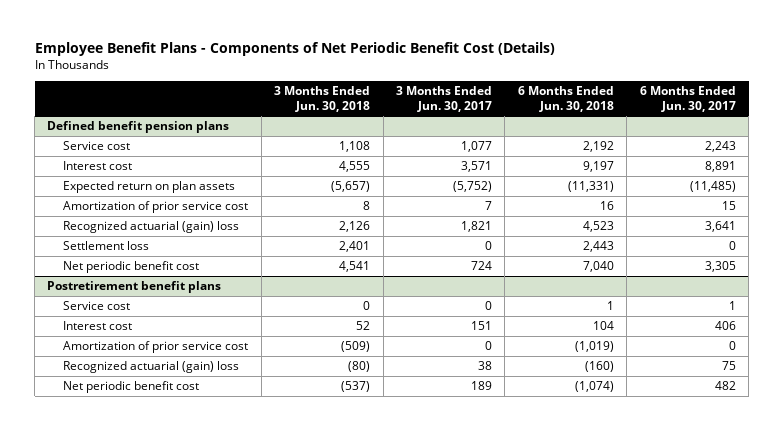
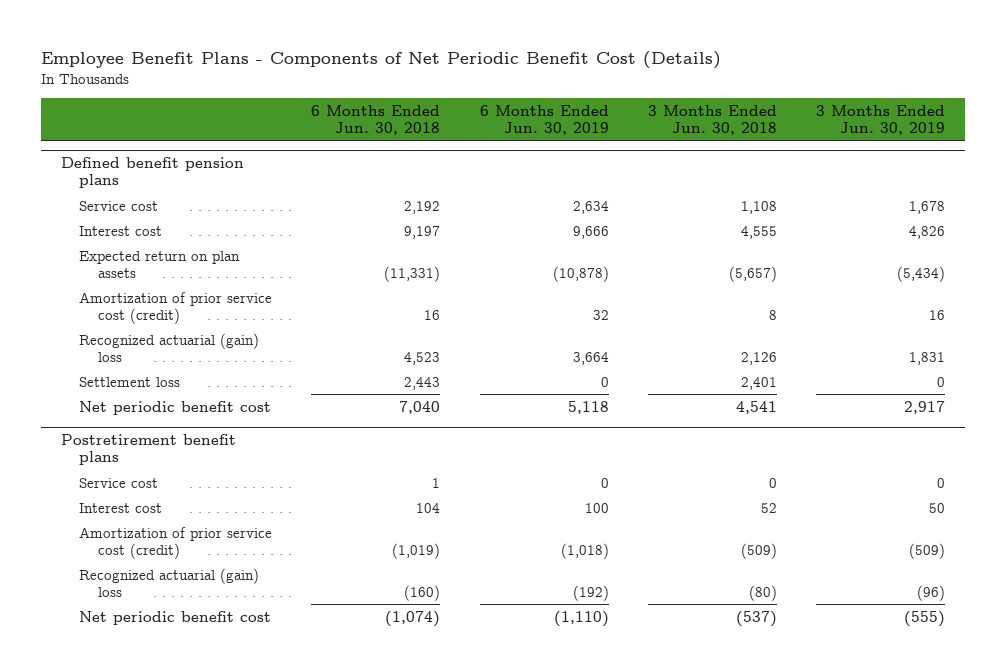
- | 3 Months Ended Jun. 30, 2018 | 3 Months Ended Jun. 30, 2017 | 6 Months Ended Jun. 30, 2018 | 6 Months Ended Jun. 30, 2017
+ | 6 Months Ended Jun. 30, 2018 | 6 Months Ended Jun. 30, 2019 | 3 Months Ended Jun. 30, 2018 | 3 Months Ended Jun. 30, 2019
@ Defined benefit pension plans
- Amortization of prior service cost | 8 | 7 | 16 | 15
+ Amortization of prior service cost (credit) | 16 | 32 | 8 | 16
@ Postretirement benefit plans
- Amortization of prior service cost | (509) | 0 | (1,019) | 0
+ Amortization of prior service cost (credit) | (1,019) | (1,018) | (509) | (509)

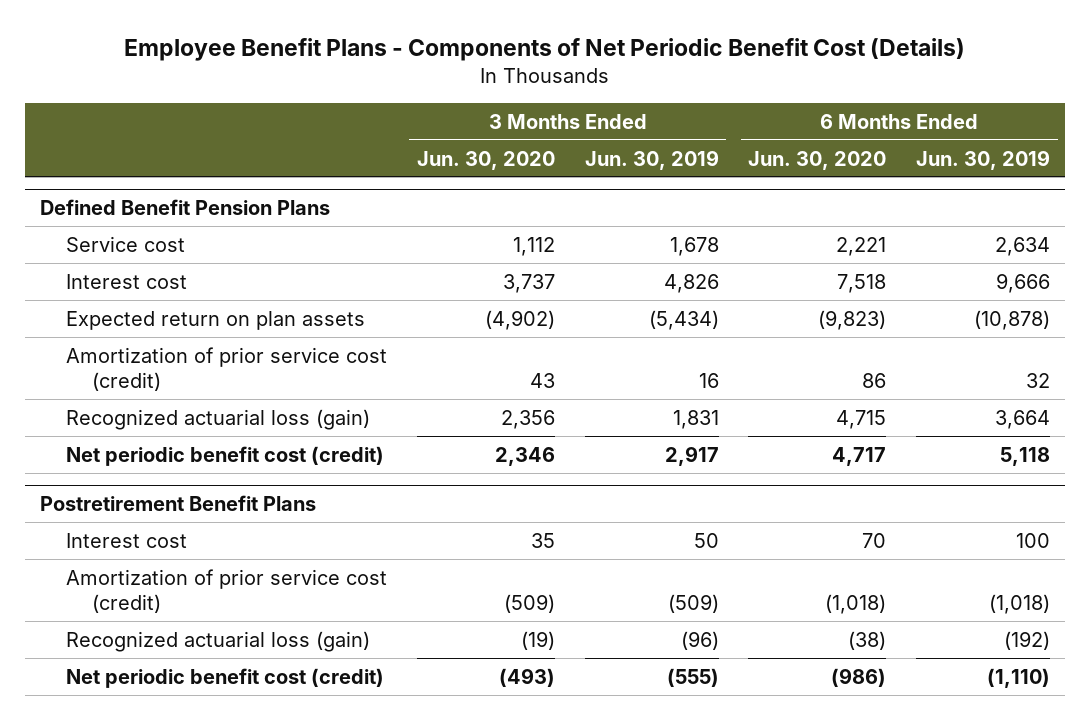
- | 6 Months Ended Jun. 30, 2018 | 6 Months Ended Jun. 30, 2019 | 3 Months Ended Jun. 30, 2018 | 3 Months Ended Jun. 30, 2019
+ | 3 Months Ended Jun. 30, 2020 | 3 Months Ended Jun. 30, 2019 | 6 Months Ended Jun. 30, 2020 | 6 Months Ended Jun. 30, 2019
- Defined benefit pension plans
+ Defined Benefit Pension Plans
- Recognized actuarial (gain) loss | 4,523 | 3,664 | 2,126 | 1,831
- Settlement loss | 2,443 | 0 | 2,401 | 0
- Net periodic benefit cost | 7,040 | 5,118 | 4,541 | 2,917
- Postretirement benefit plans
- Service cost | 1 | 0 | 0 | 0
+ Recognized actuarial loss (gain) | 2,356 | 1,831 | 4,715 | 3,664
+ Net periodic benefit cost (credit) | 2,346 | 2,917 | 4,717 | 5,118
+ Postretirement Benefit Plans
- Recognized actuarial (gain) loss | (160) | (192) | (80) | (96)
- Net periodic benefit cost | (1,074) | (1,110) | (537) | (555)
+ Recognized actuarial loss (gain) | (19) | (96) | (38) | (192)
+ Net periodic benefit cost (credit) | (493) | (555) | (986) | (1,110)

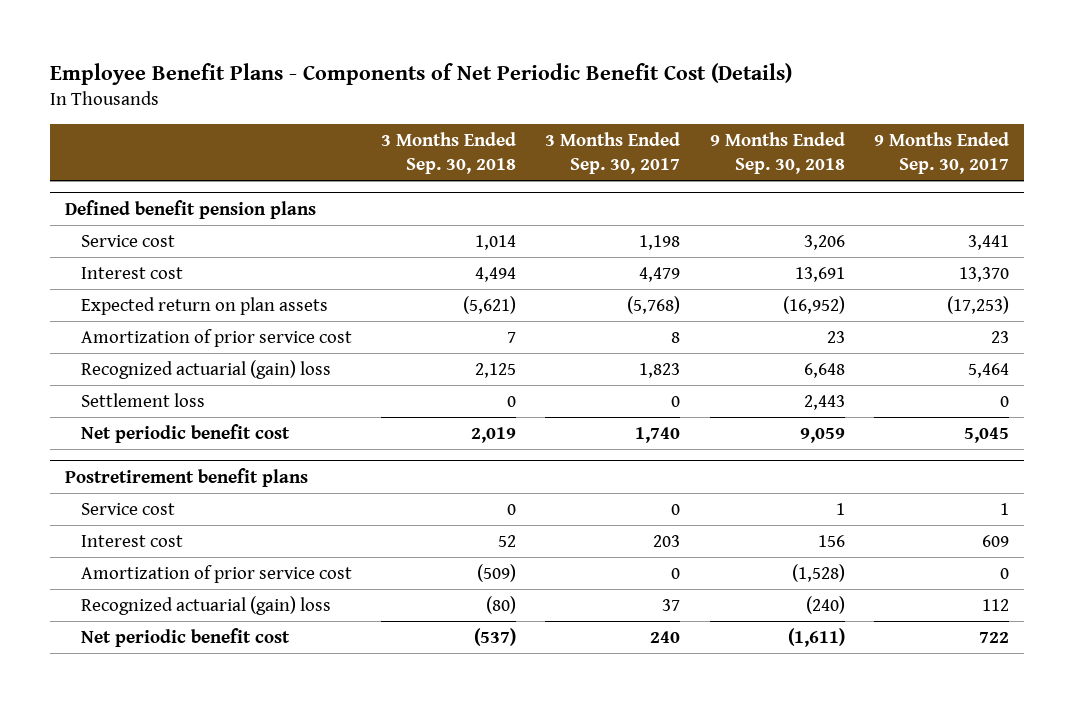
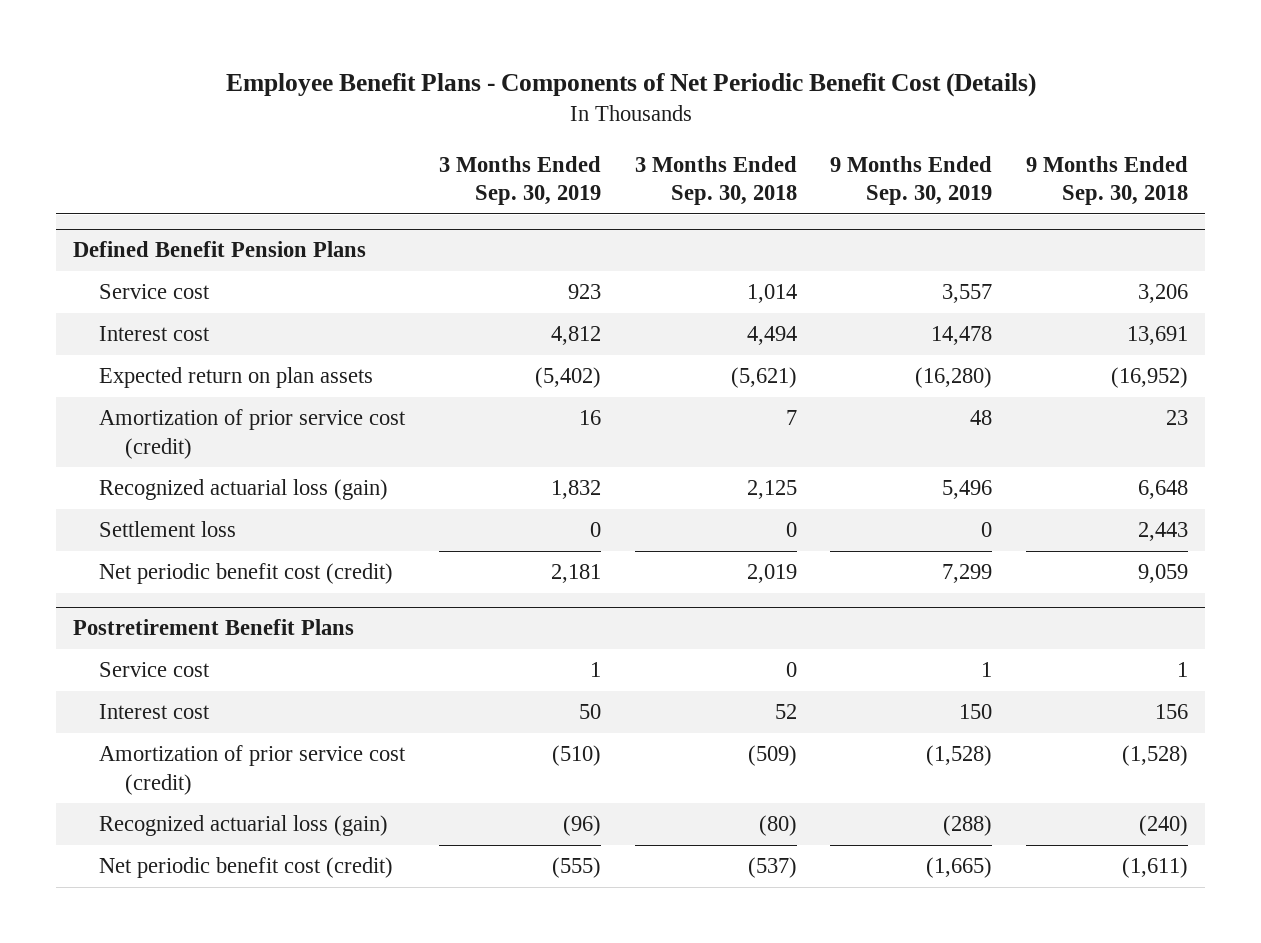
- | 3 Months Ended Sep. 30, 2018 | 3 Months Ended Sep. 30, 2017 | 9 Months Ended Sep. 30, 2018 | 9 Months Ended Sep. 30, 2017
+ | 3 Months Ended Sep. 30, 2019 | 3 Months Ended Sep. 30, 2018 | 9 Months Ended Sep. 30, 2019 | 9 Months Ended Sep. 30, 2018
- Defined benefit pension plans
+ Defined Benefit Pension Plans
- Amortization of prior service cost | 7 | 8 | 23 | 23
- Recognized actuarial (gain) loss | 2,125 | 1,823 | 6,648 | 5,464
+ Amortization of prior service cost (credit) | 16 | 7 | 48 | 23
+ Recognized actuarial loss (gain) | 1,832 | 2,125 | 5,496 | 6,648
- Net periodic benefit cost | 2,019 | 1,740 | 9,059 | 5,045
- Postretirement benefit plans
+ Net periodic benefit cost (credit) | 2,181 | 2,019 | 7,299 | 9,059
+ Postretirement Benefit Plans
- Amortization of prior service cost | (509) | 0 | (1,528) | 0
- Recognized actuarial (gain) loss | (80) | 37 | (240) | 112
- Net periodic benefit cost | (537) | 240 | (1,611) | 722
+ Amortization of prior service cost (credit) | (510) | (509) | (1,528) | (1,528)
+ Recognized actuarial loss (gain) | (96) | (80) | (288) | (240)
+ Net periodic benefit cost (credit) | (555) | (537) | (1,665) | (1,611)

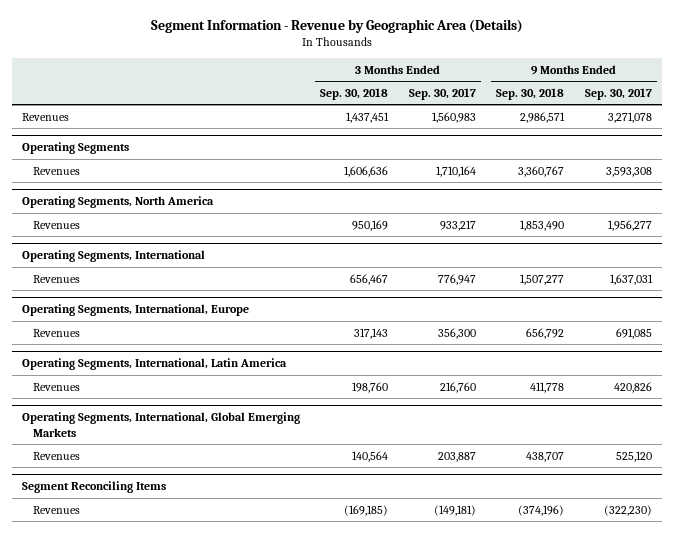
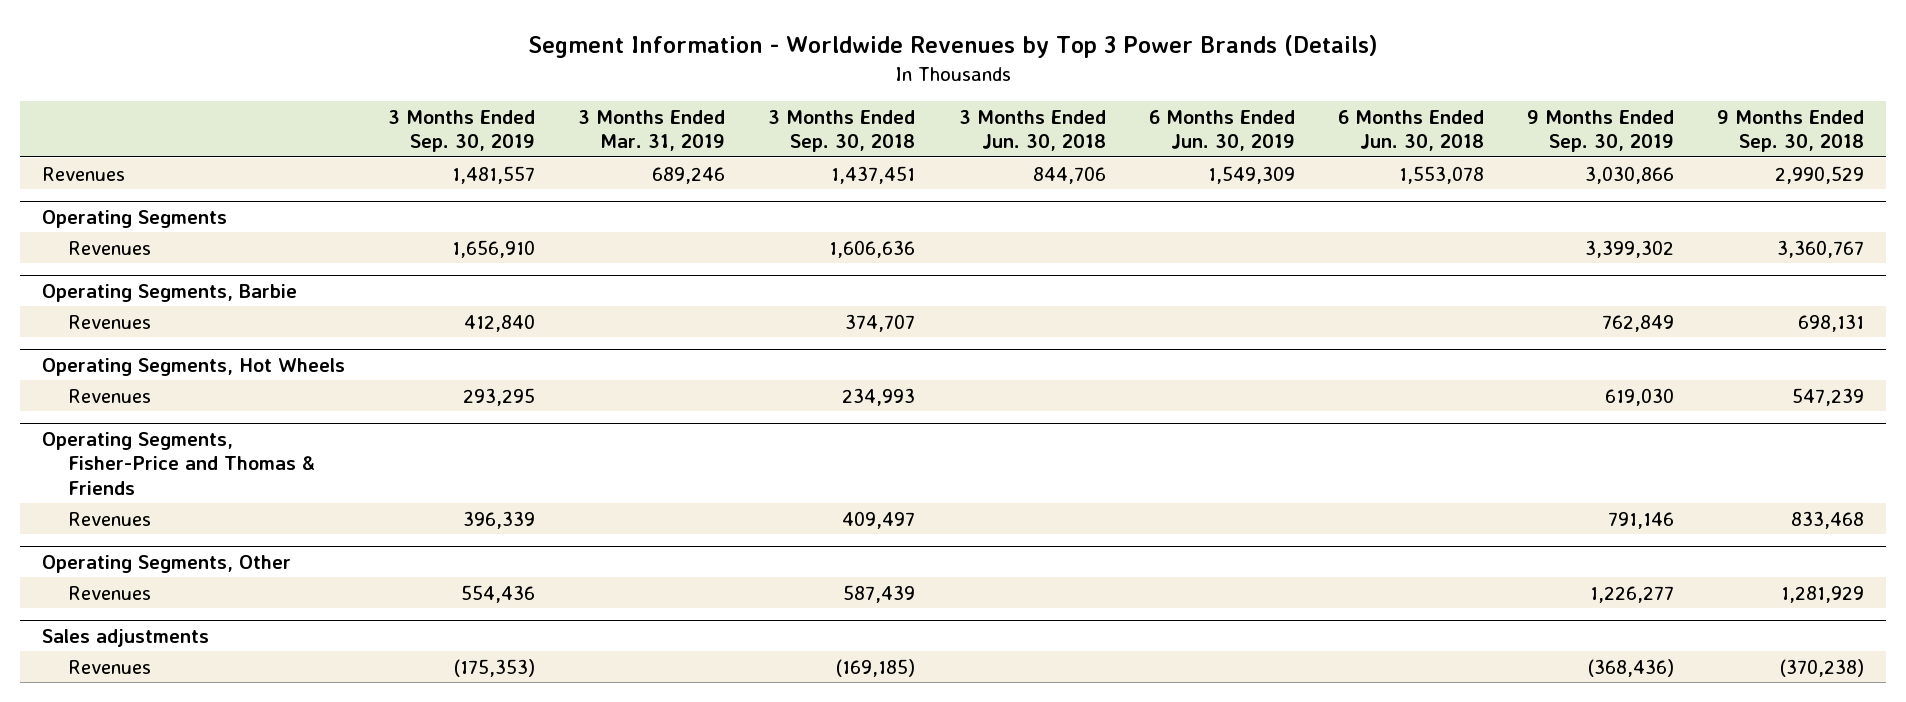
- Segment Information - Revenue by Geographic Area (Details)
+ Segment Information - Worldwide Revenues by Top 3 Power Brands (Details)
- | 3 Months Ended Sep. 30, 2018 | 3 Months Ended Sep. 30, 2017 | 9 Months Ended Sep. 30, 2018 | 9 Months Ended Sep. 30, 2017
+ | 3 Months Ended Sep. 30, 2019 | 3 Months Ended Mar. 31, 2019 | 3 Months Ended Sep. 30, 2018 | 3 Months Ended Jun. 30, 2018 | 6 Months Ended Jun. 30, 2019 | 6 Months Ended Jun. 30, 2018 | 9 Months Ended Sep. 30, 2019 | 9 Months Ended Sep. 30, 2018
- Revenues | 1,437,451 | 1,560,983 | 2,986,571 | 3,271,078
+ Revenues | 1,481,557 | 689,246 | 1,437,451 | 844,706 | 1,549,309 | 1,553,078 | 3,030,866 | 2,990,529
- Operating Segments, North America
- Revenues | 950,169 | 933,217 | 1,853,490 | 1,956,277
- Operating Segments, International
- Revenues | 656,467 | 776,947 | 1,507,277 | 1,637,031
- Operating Segments, International, Europe
- Revenues | 317,143 | 356,300 | 656,792 | 691,085
- Operating Segments, International, Latin America
- Revenues | 198,760 | 216,760 | 411,778 | 420,826
- Operating Segments, International, Global Emerging Markets
- Revenues | 140,564 | 203,887 | 438,707 | 525,120
- Segment Reconciling Items
- Revenues | (169,185) | (149,181) | (374,196) | (322,230)
+ Operating Segments, Barbie
+ Revenues | 412,840 | | 374,707 | | | | 762,849 | 698,131
+ Operating Segments, Hot Wheels
+ Revenues | 293,295 | | 234,993 | | | | 619,030 | 547,239
+ Operating Segments, Fisher-Price and Thomas & Friends
+ Revenues | 396,339 | | 409,497 | | | | 791,146 | 833,468
+ Operating Segments, Other
+ Revenues | 554,436 | | 587,439 | | | | 1,226,277 | 1,281,929
+ Sales adjustments
+ Revenues | (175,353) | | (169,185) | | | | (368,436) | (370,238)

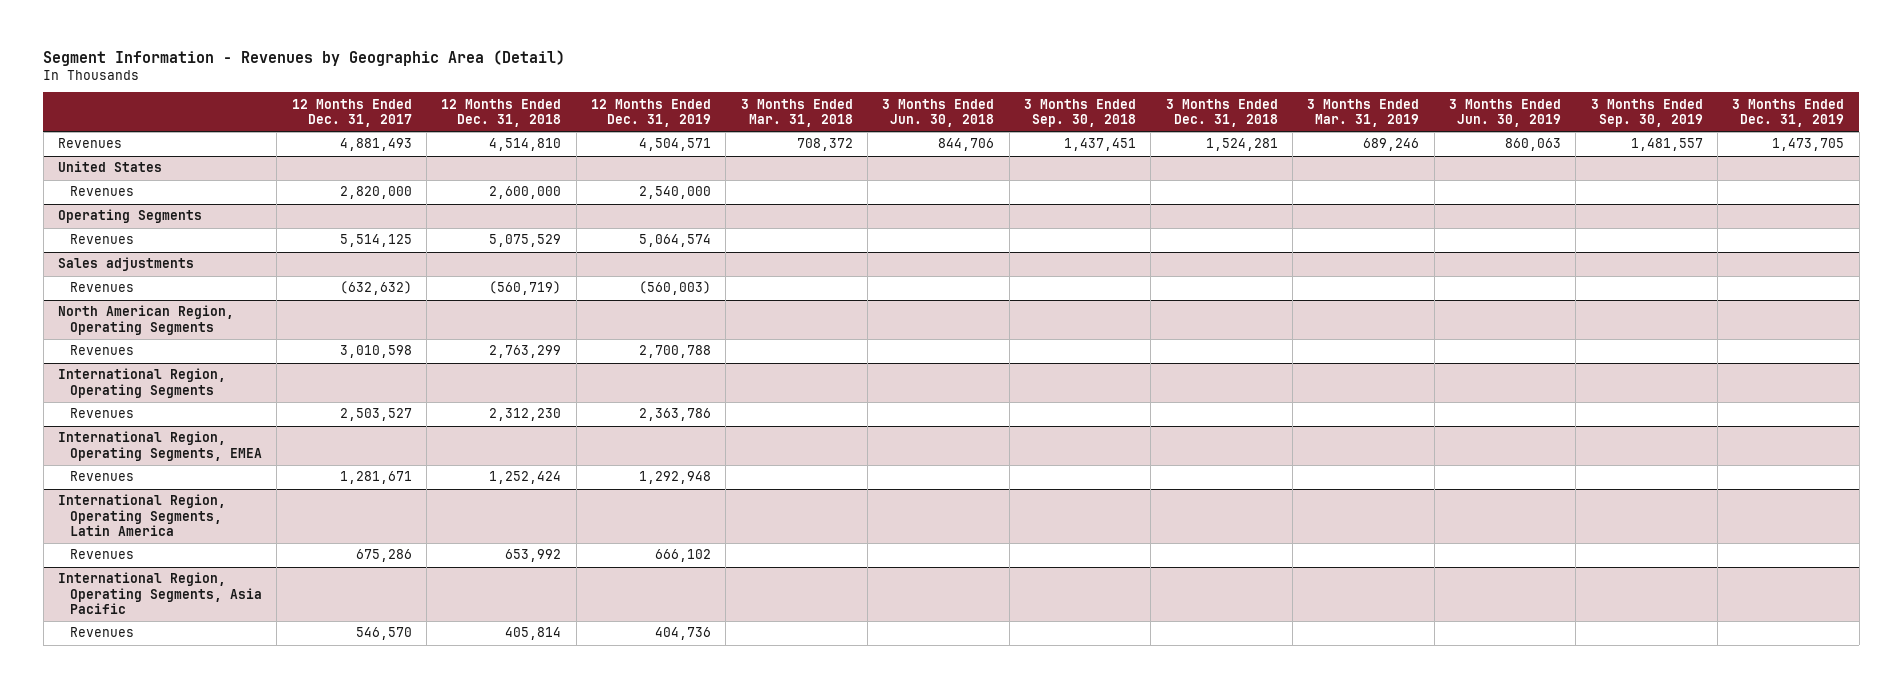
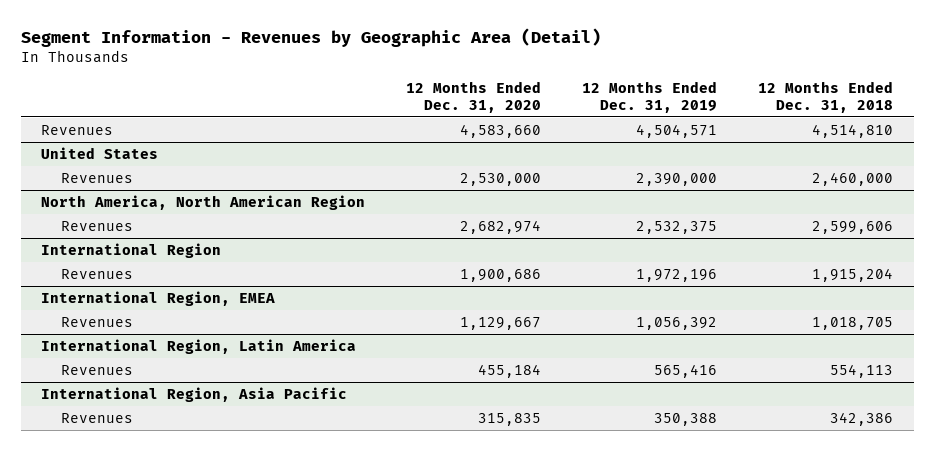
- | 12 Months Ended Dec. 31, 2017 | 12 Months Ended Dec. 31, 2018 | 12 Months Ended Dec. 31, 2019 | 3 Months Ended Mar. 31, 2018 | 3 Months Ended Jun. 30, 2018 | 3 Months Ended Sep. 30, 2018 | 3 Months Ended Dec. 31, 2018 | 3 Months Ended Mar. 31, 2019 | 3 Months Ended Jun. 30, 2019 | 3 Months Ended Sep. 30, 2019 | 3 Months Ended Dec. 31, 2019
+ | 12 Months Ended Dec. 31, 2020 | 12 Months Ended Dec. 31, 2019 | 12 Months Ended Dec. 31, 2018
@ United States
- Revenues | 2,820,000 | 2,600,000 | 2,540,000 | | | | | | | |
- Operating Segments
- Revenues | 5,514,125 | 5,075,529 | 5,064,574 | | | | | | | |
- Sales adjustments
- Revenues | (632,632) | (560,719) | (560,003) | | | | | | | |
- North American Region, Operating Segments
- Revenues | 3,010,598 | 2,763,299 | 2,700,788 | | | | | | | |
- International Region, Operating Segments
- Revenues | 2,503,527 | 2,312,230 | 2,363,786 | | | | | | | |
- International Region, Operating Segments, EMEA
- Revenues | 1,281,671 | 1,252,424 | 1,292,948 | | | | | | | |
- International Region, Operating Segments, Latin America
- Revenues | 675,286 | 653,992 | 666,102 | | | | | | | |
- International Region, Operating Segments, Asia Pacific
- Revenues | 546,570 | 405,814 | 404,736 | | | | | | | |
@ United States
+ Revenues | 2,530,000 | 2,390,000 | 2,460,000
+ North America, North American Region
+ Revenues | 2,682,974 | 2,532,375 | 2,599,606
+ International Region
+ Revenues | 1,900,686 | 1,972,196 | 1,915,204
+ International Region, EMEA
+ Revenues | 1,129,667 | 1,056,392 | 1,018,705
+ International Region, Latin America
+ Revenues | 455,184 | 565,416 | 554,113
+ International Region, Asia Pacific
+ Revenues | 315,835 | 350,388 | 342,386

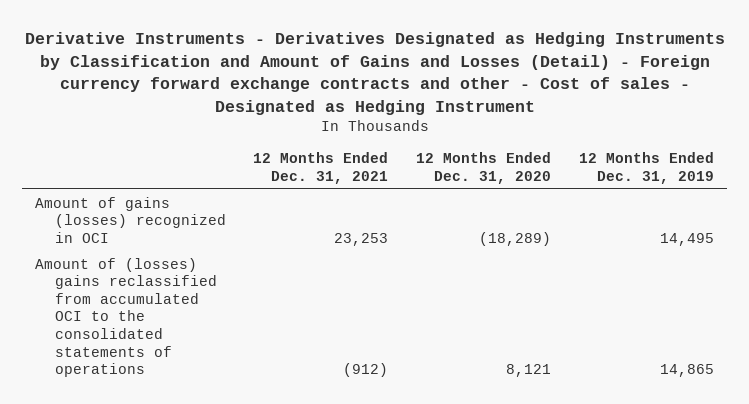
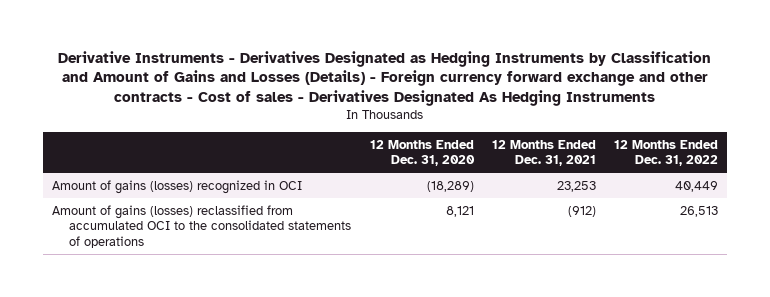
- Derivative Instruments - Derivatives Designated as Hedging Instruments by Classification and Amount of Gains and Losses (Detail) - Foreign currency forward exchange contracts and other - Cost of sales - Designated as Hedging Instrument
+ Derivative Instruments - Derivatives Designated as Hedging Instruments by Classification and Amount of Gains and Losses (Details) - Foreign currency forward exchange and other contracts - Cost of sales - Derivatives Designated As Hedging Instruments
- | 12 Months Ended Dec. 31, 2021 | 12 Months Ended Dec. 31, 2020 | 12 Months Ended Dec. 31, 2019
+ | 12 Months Ended Dec. 31, 2020 | 12 Months Ended Dec. 31, 2021 | 12 Months Ended Dec. 31, 2022
- Amount of (losses) gains reclassified from accumulated OCI to the consolidated statements of operations | (912) | 8,121 | 14,865
+ Amount of gains (losses) reclassified from accumulated OCI to the consolidated statements of operations | 8,121 | (912) | 26,513

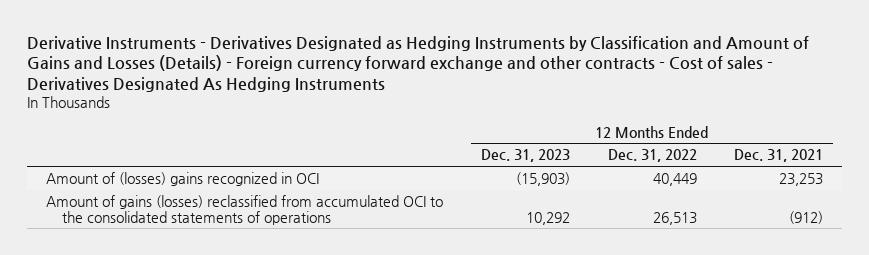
- | 12 Months Ended Dec. 31, 2020 | 12 Months Ended Dec. 31, 2021 | 12 Months Ended Dec. 31, 2022
+ | 12 Months Ended Dec. 31, 2023 | 12 Months Ended Dec. 31, 2022 | 12 Months Ended Dec. 31, 2021
- Amount of gains (losses) recognized in OCI | (18,289) | 23,253 | 40,449
+ Amount of (losses) gains recognized in OCI | (15,903) | 40,449 | 23,253

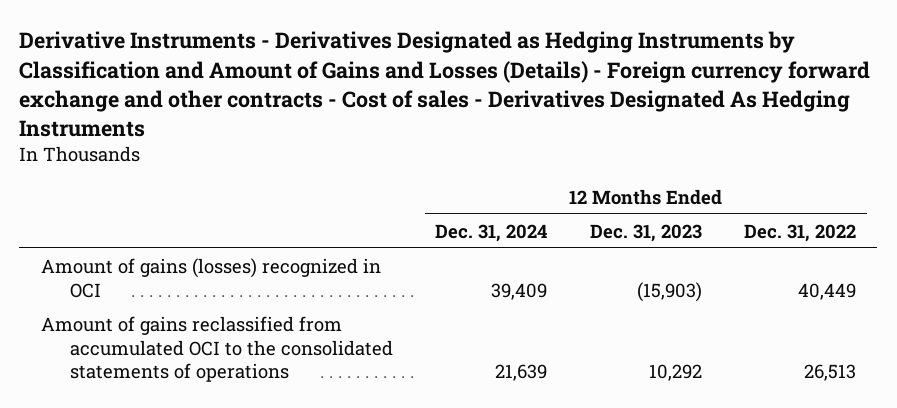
- | 12 Months Ended Dec. 31, 2023 | 12 Months Ended Dec. 31, 2022 | 12 Months Ended Dec. 31, 2021
+ | 12 Months Ended Dec. 31, 2024 | 12 Months Ended Dec. 31, 2023 | 12 Months Ended Dec. 31, 2022
- Amount of (losses) gains recognized in OCI | (15,903) | 40,449 | 23,253
- Amount of gains (losses) reclassified from accumulated OCI to the consolidated statements of operations | 10,292 | 26,513 | (912)
+ Amount of gains (losses) recognized in OCI | 39,409 | (15,903) | 40,449
+ Amount of gains reclassified from accumulated OCI to the consolidated statements of operations | 21,639 | 10,292 | 26,513

